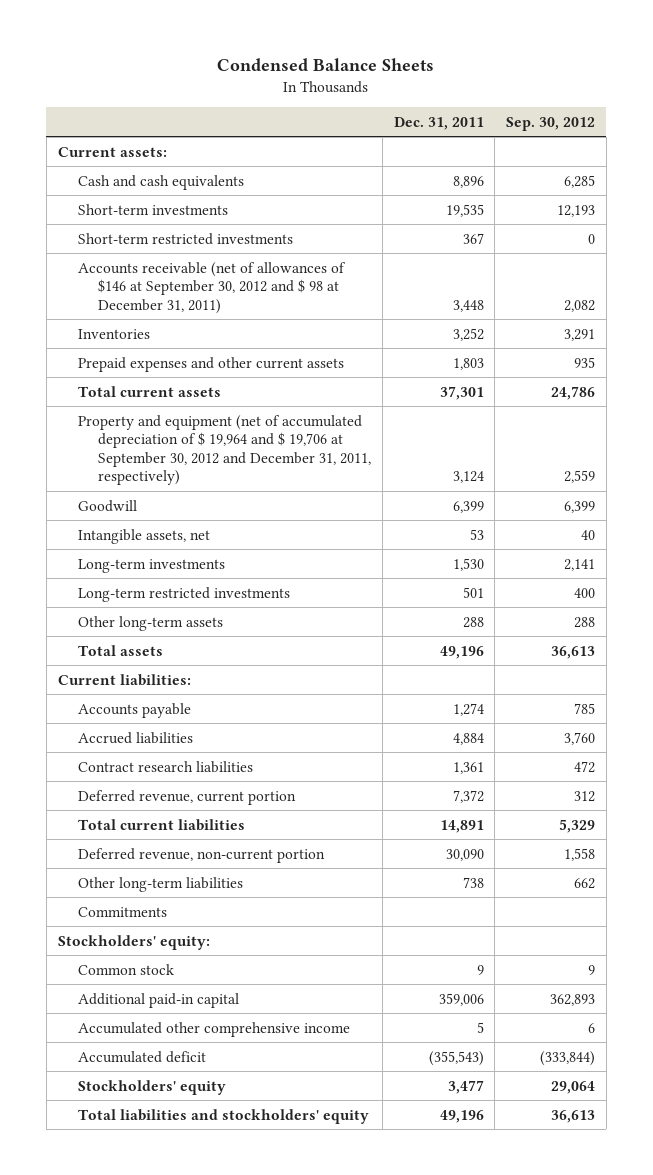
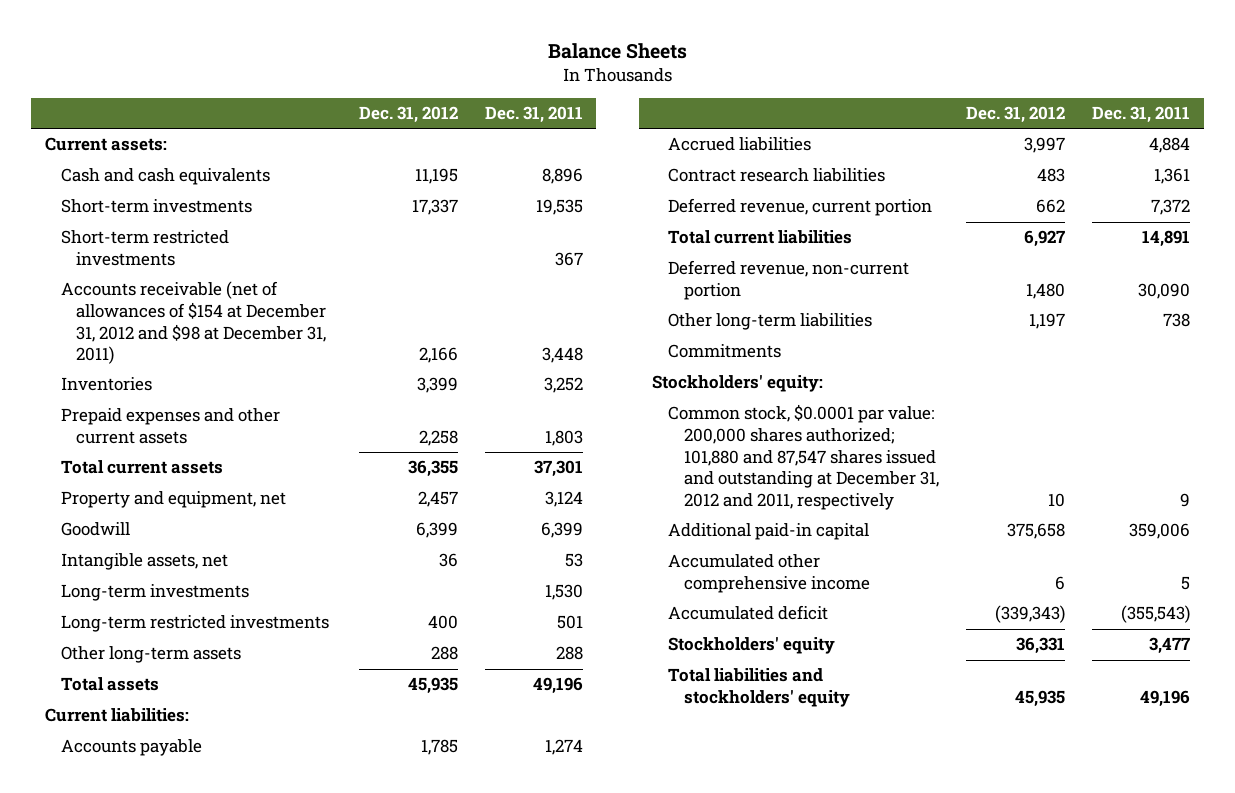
- Condensed Balance Sheets
+ Balance Sheets
- | Dec. 31, 2011 | Sep. 30, 2012
+ | Dec. 31, 2012 | Dec. 31, 2011
- Accounts receivable (net of allowances of $146 at September 30, 2012 and $ 98 at December 31, 2011) | 3,448 | 2,082
+ Accounts receivable (net of allowances of $154 at December 31, 2012 and $98 at December 31, 2011) | 2,166 | 3,448
- Property and equipment (net of accumulated depreciation of $ 19,964 and $ 19,706 at September 30, 2012 and December 31, 2011, respectively) | 3,124 | 2,559
+ Property and equipment, net | 2,457 | 3,124
- Common stock | 9 | 9
+ Common stock, $0.0001 par value: 200,000 shares authorized; 101,880 and 87,547 shares issued and outstanding at December 31, 2012 and 2011, respectively | 10 | 9

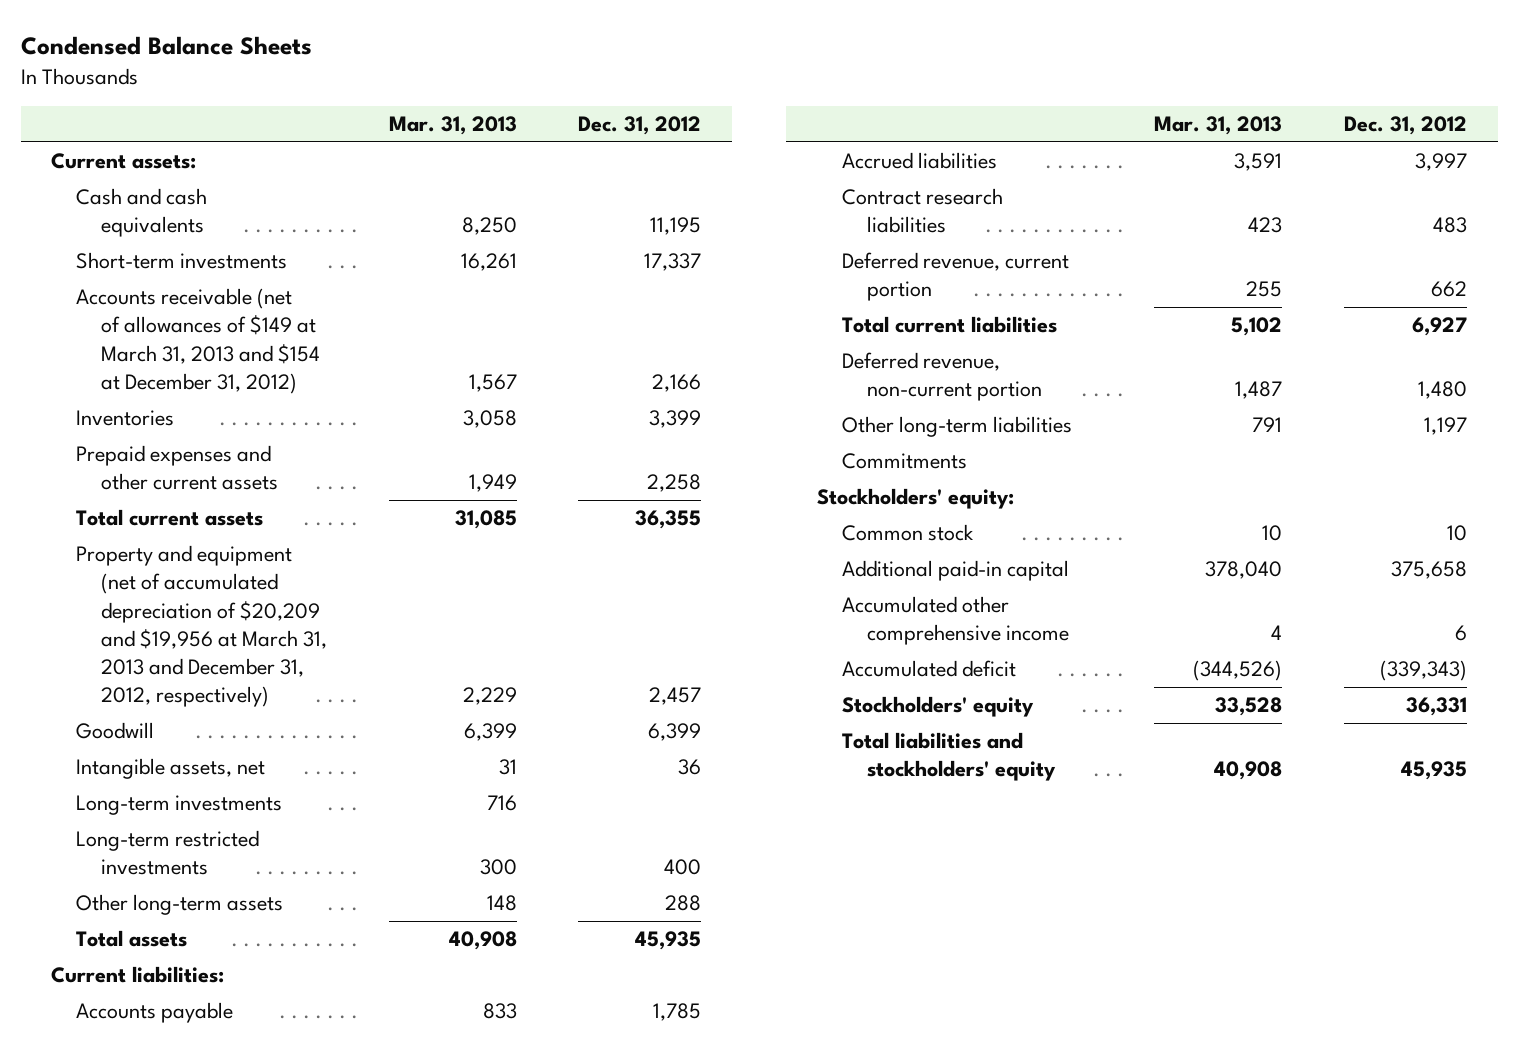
- Balance Sheets
+ Condensed Balance Sheets
- | Dec. 31, 2012 | Dec. 31, 2011
+ | Mar. 31, 2013 | Dec. 31, 2012
- Short-term restricted investments | | 367
- Accounts receivable (net of allowances of $154 at December 31, 2012 and $98 at December 31, 2011) | 2,166 | 3,448
+ Accounts receivable (net of allowances of $149 at March 31, 2013 and $154 at December 31, 2012) | 1,567 | 2,166
- Property and equipment, net | 2,457 | 3,124
+ Property and equipment (net of accumulated depreciation of $20,209 and $19,956 at March 31, 2013 and December 31, 2012, respectively) | 2,229 | 2,457
- Common stock, $0.0001 par value: 200,000 shares authorized; 101,880 and 87,547 shares issued and outstanding at December 31, 2012 and 2011, respectively | 10 | 9
+ Common stock | 10 | 10

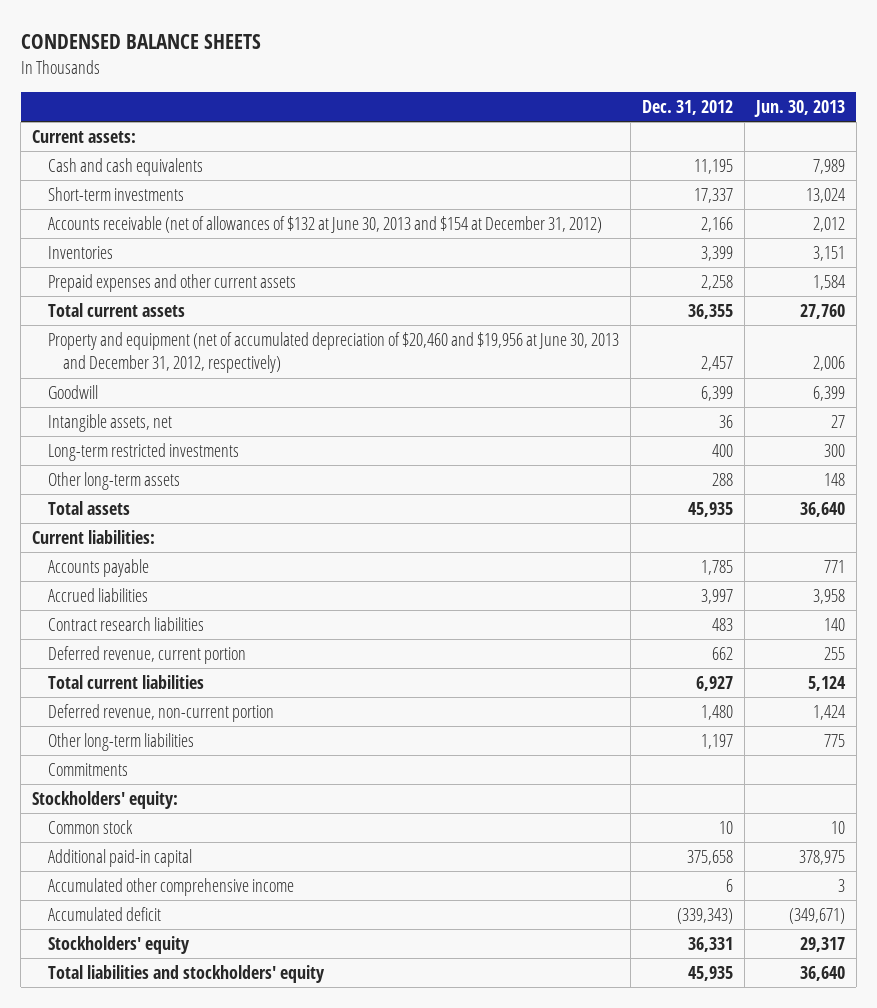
- Condensed Balance Sheets
+ CONDENSED BALANCE SHEETS
- | Mar. 31, 2013 | Dec. 31, 2012
+ | Dec. 31, 2012 | Jun. 30, 2013
- Accounts receivable (net of allowances of $149 at March 31, 2013 and $154 at December 31, 2012) | 1,567 | 2,166
+ Accounts receivable (net of allowances of $132 at June 30, 2013 and $154 at December 31, 2012) | 2,166 | 2,012
- Property and equipment (net of accumulated depreciation of $20,209 and $19,956 at March 31, 2013 and December 31, 2012, respectively) | 2,229 | 2,457
+ Property and equipment (net of accumulated depreciation of $20,460 and $19,956 at June 30, 2013 and December 31, 2012, respectively) | 2,457 | 2,006
- Long-term investments | 716 |

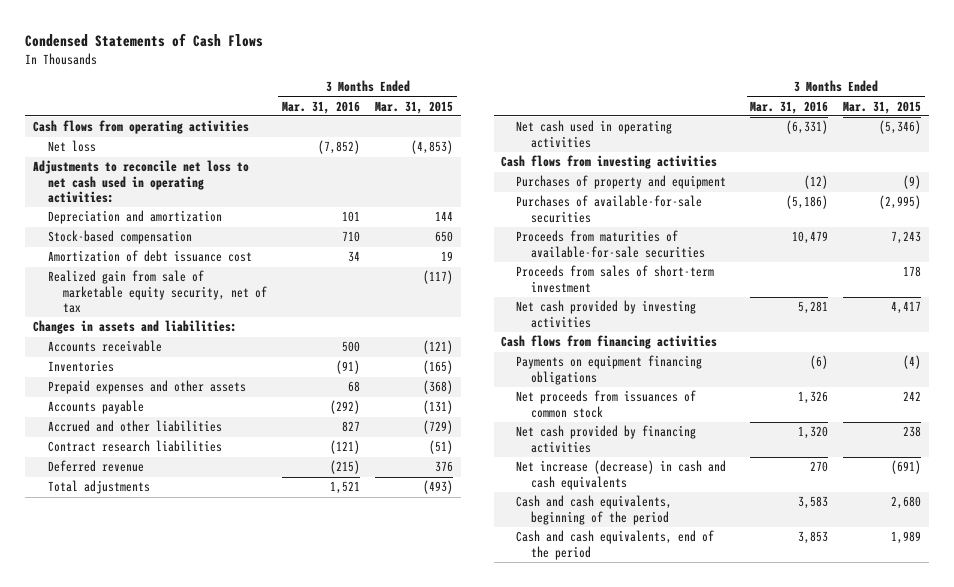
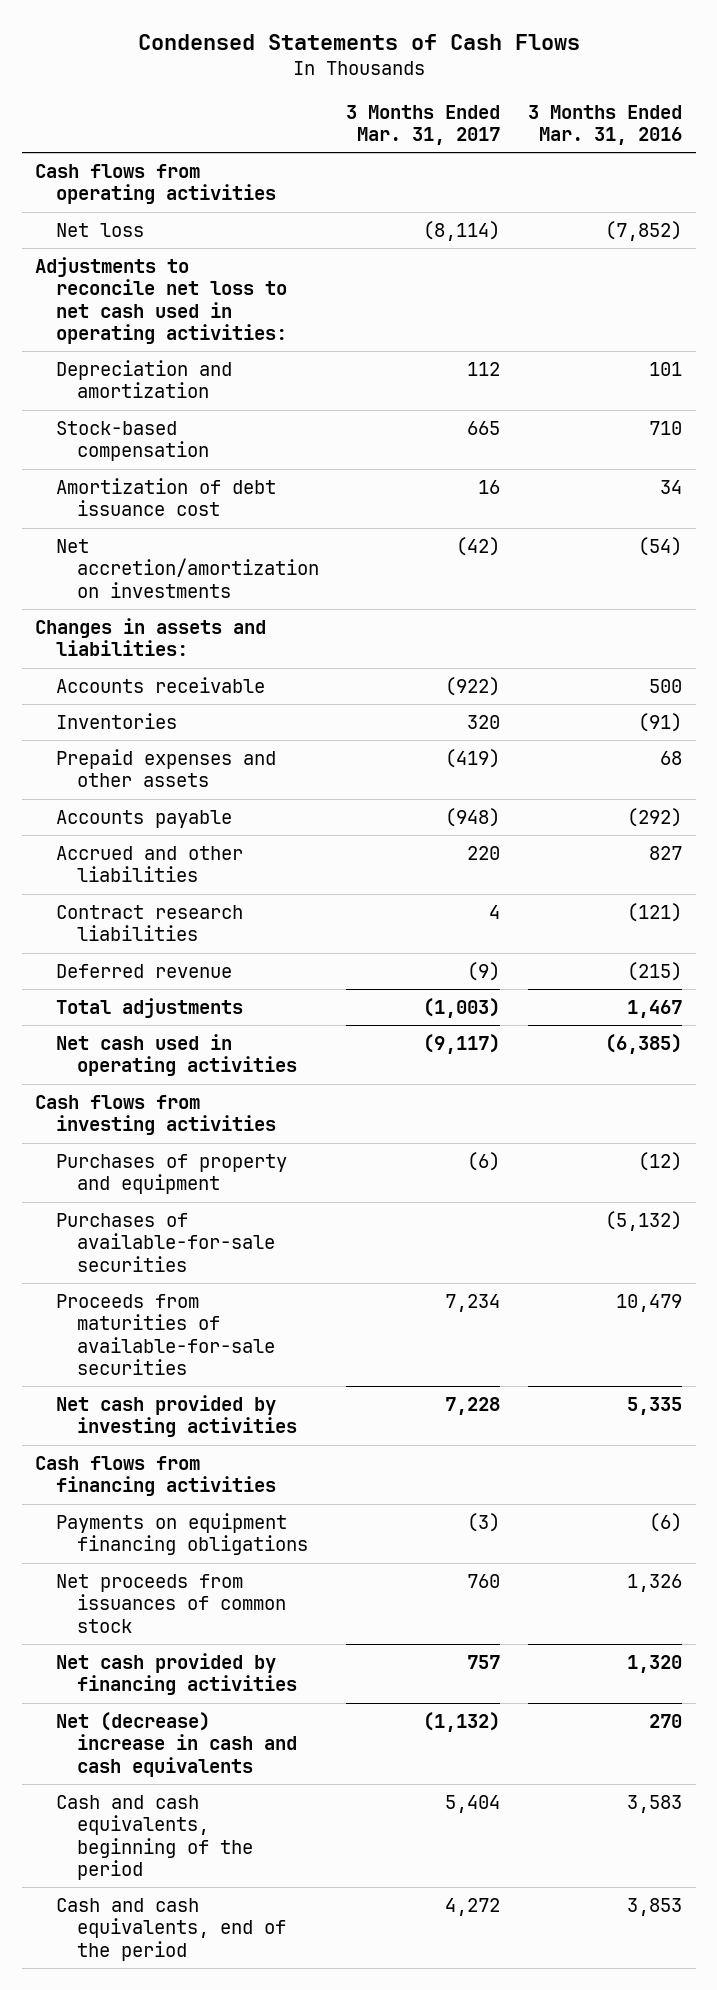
- | 3 Months Ended Mar. 31, 2016 | 3 Months Ended Mar. 31, 2015
+ | 3 Months Ended Mar. 31, 2017 | 3 Months Ended Mar. 31, 2016
- Realized gain from sale of marketable equity security, net of tax | | (117)
+ Net accretion/amortization on investments | (42) | (54)
- Total adjustments | 1,521 | (493)
- Net cash used in operating activities | (6,331) | (5,346)
+ Total adjustments | (1,003) | 1,467
+ Net cash used in operating activities | (9,117) | (6,385)
- Purchases of available-for-sale securities | (5,186) | (2,995)
+ Purchases of available-for-sale securities | | (5,132)
- Proceeds from sales of short-term investment | | 178
- Net cash provided by investing activities | 5,281 | 4,417
+ Net cash provided by investing activities | 7,228 | 5,335
- Net increase (decrease) in cash and cash equivalents | 270 | (691)
+ Net (decrease) increase in cash and cash equivalents | (1,132) | 270

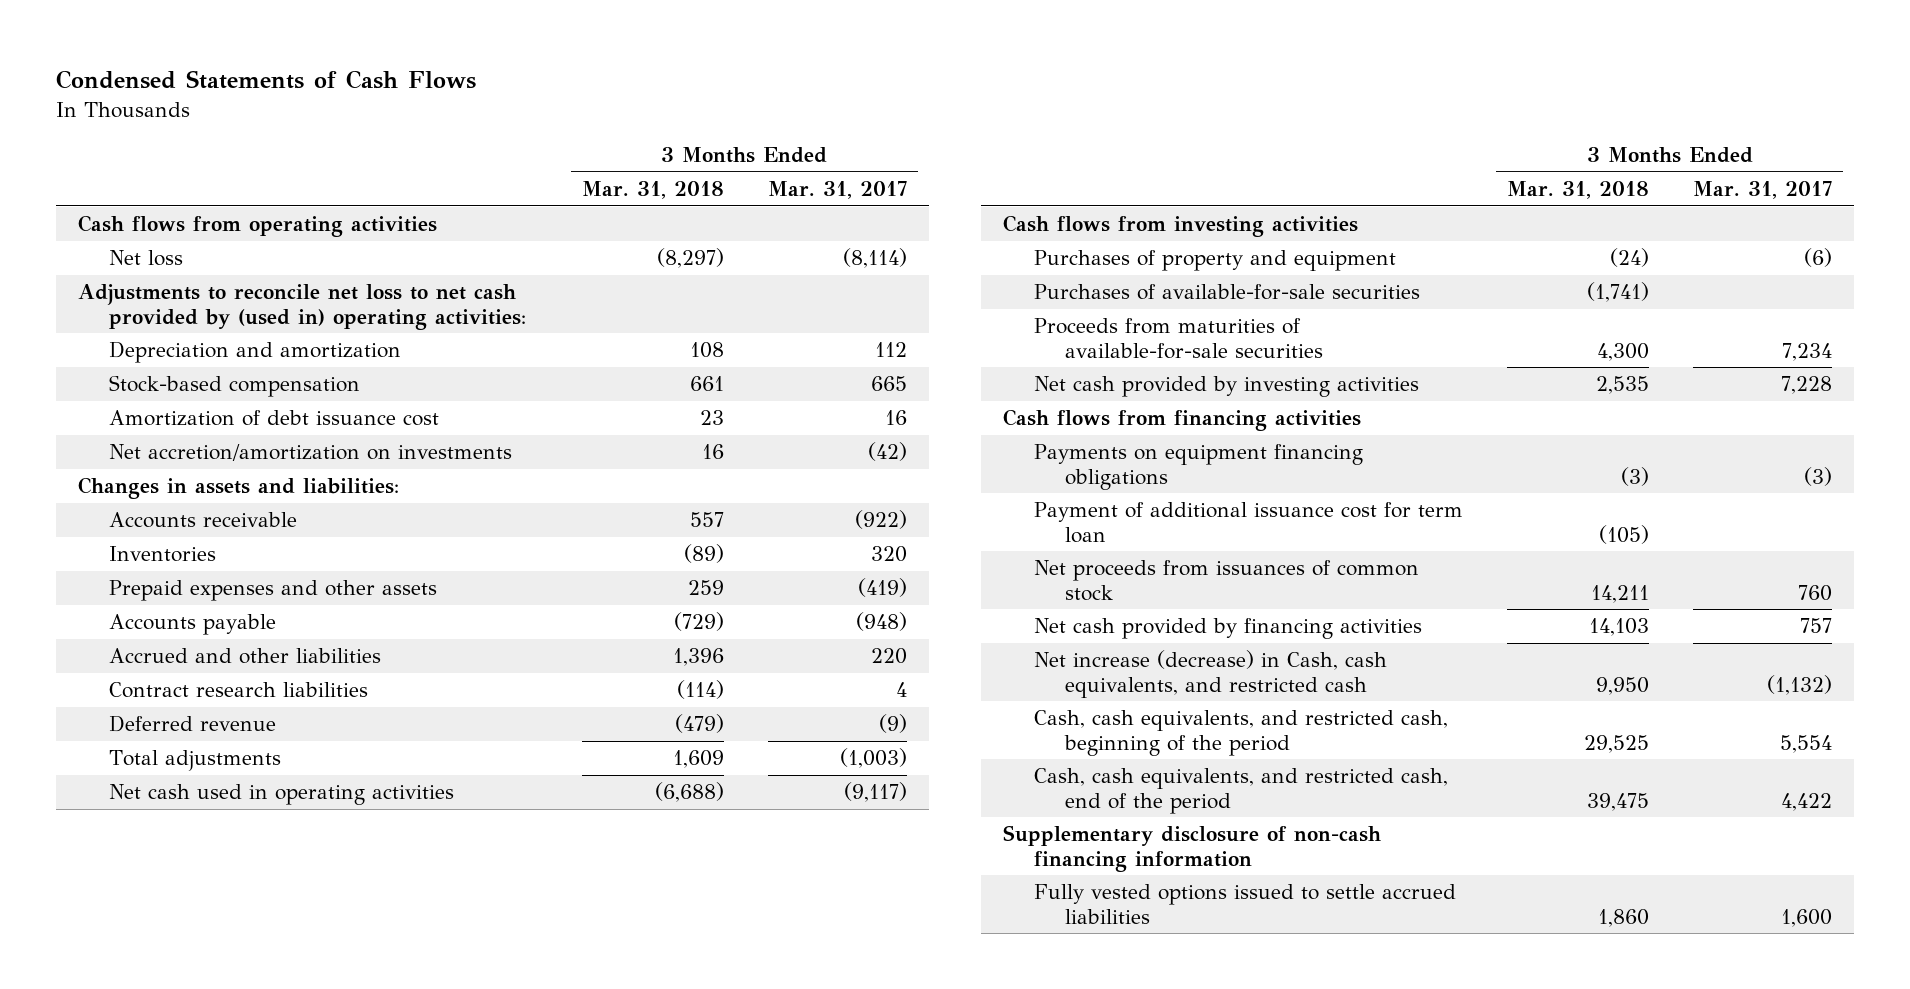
- | 3 Months Ended Mar. 31, 2017 | 3 Months Ended Mar. 31, 2016
+ | 3 Months Ended Mar. 31, 2018 | 3 Months Ended Mar. 31, 2017
- Adjustments to reconcile net loss to net cash used in operating activities:
+ Adjustments to reconcile net loss to net cash provided by (used in) operating activities:
+ Payment of additional issuance cost for term loan | (105) |
- Net (decrease) increase in cash and cash equivalents | (1,132) | 270
- Cash and cash equivalents, beginning of the period | 5,404 | 3,583
- Cash and cash equivalents, end of the period | 4,272 | 3,853
+ Net increase (decrease) in Cash, cash equivalents, and restricted cash | 9,950 | (1,132)
+ Cash, cash equivalents, and restricted cash, beginning of the period | 29,525 | 5,554
+ Cash, cash equivalents, and restricted cash, end of the period | 39,475 | 4,422
+ Supplementary disclosure of non-cash financing information
+ Fully vested options issued to settle accrued liabilities | 1,860 | 1,600

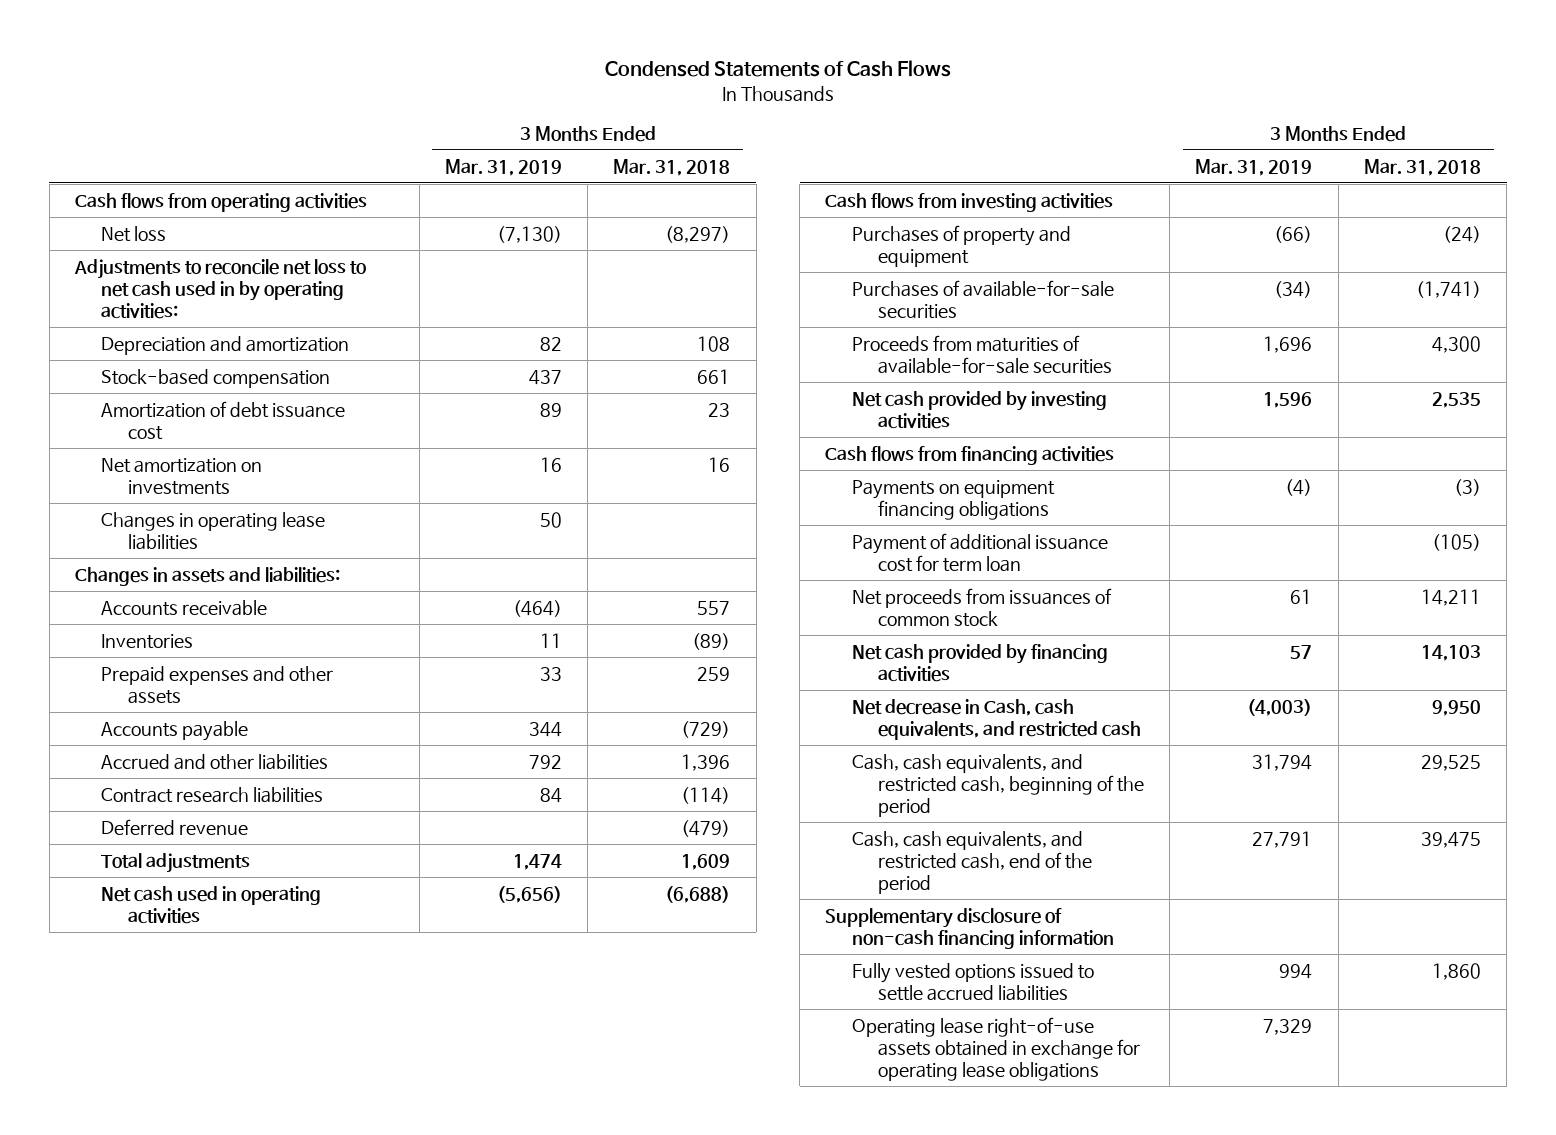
- | 3 Months Ended Mar. 31, 2018 | 3 Months Ended Mar. 31, 2017
+ | 3 Months Ended Mar. 31, 2019 | 3 Months Ended Mar. 31, 2018
- Adjustments to reconcile net loss to net cash provided by (used in) operating activities:
+ Adjustments to reconcile net loss to net cash used in by operating activities:
- Net accretion/amortization on investments | 16 | (42)
+ Net amortization on investments | 16 | 16
+ Changes in operating lease liabilities | 50 |
- Net increase (decrease) in Cash, cash equivalents, and restricted cash | 9,950 | (1,132)
+ Net decrease in Cash, cash equivalents, and restricted cash | (4,003) | 9,950
+ Operating lease right-of-use assets obtained in exchange for operating lease obligations | 7,329 |

